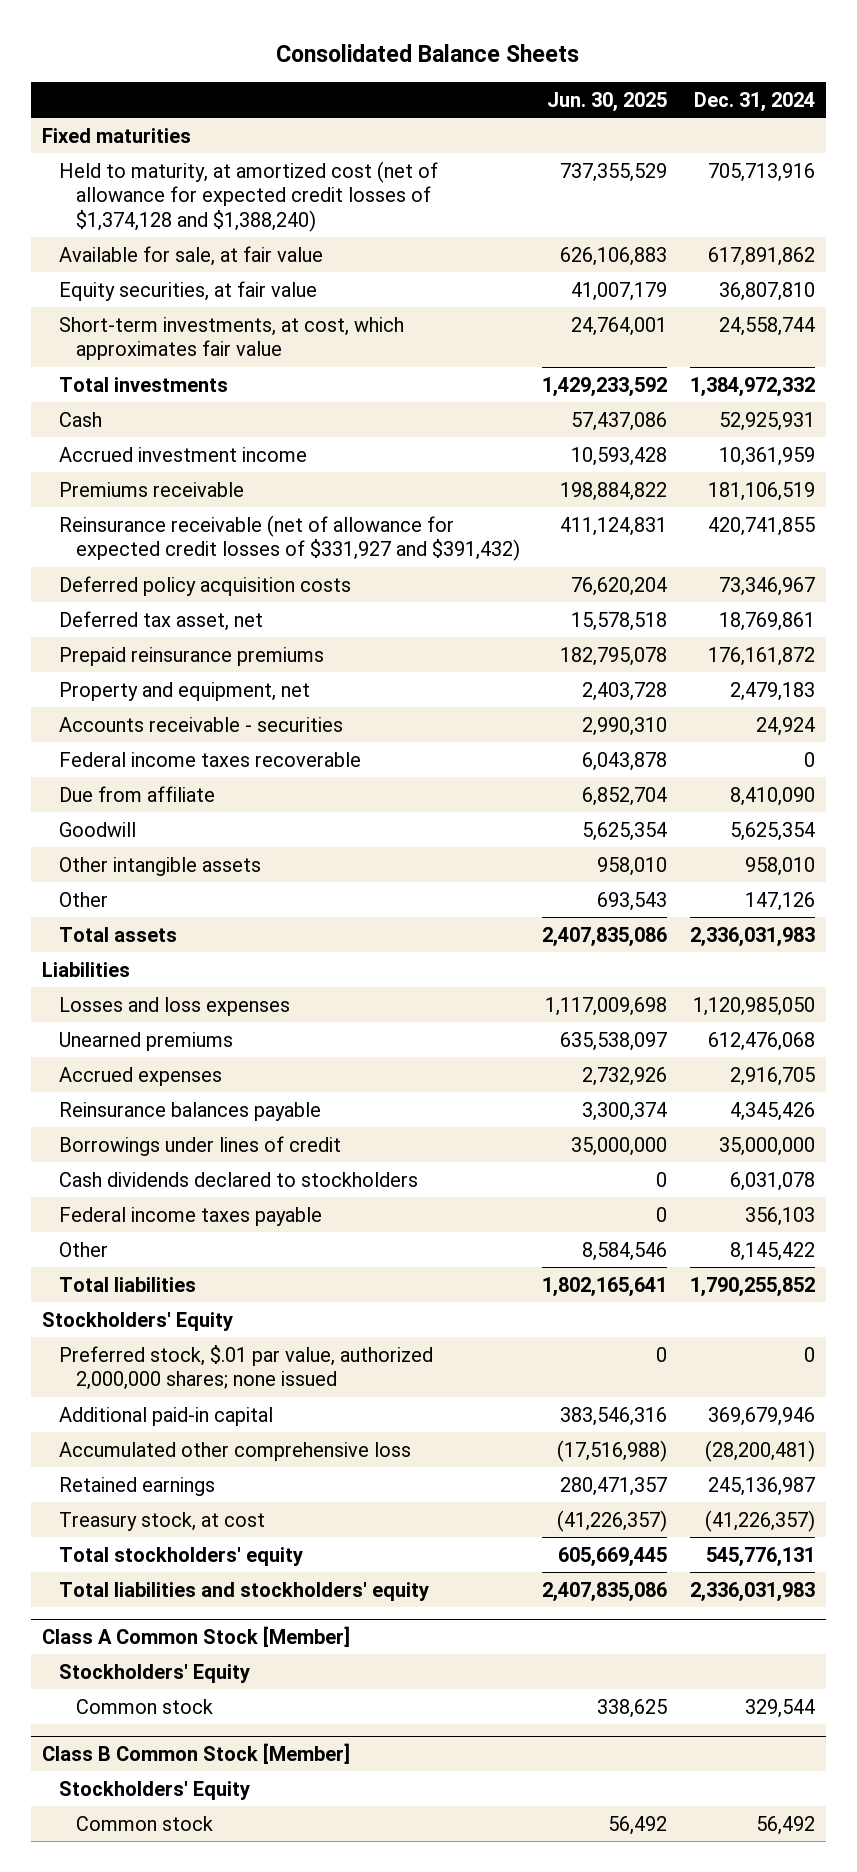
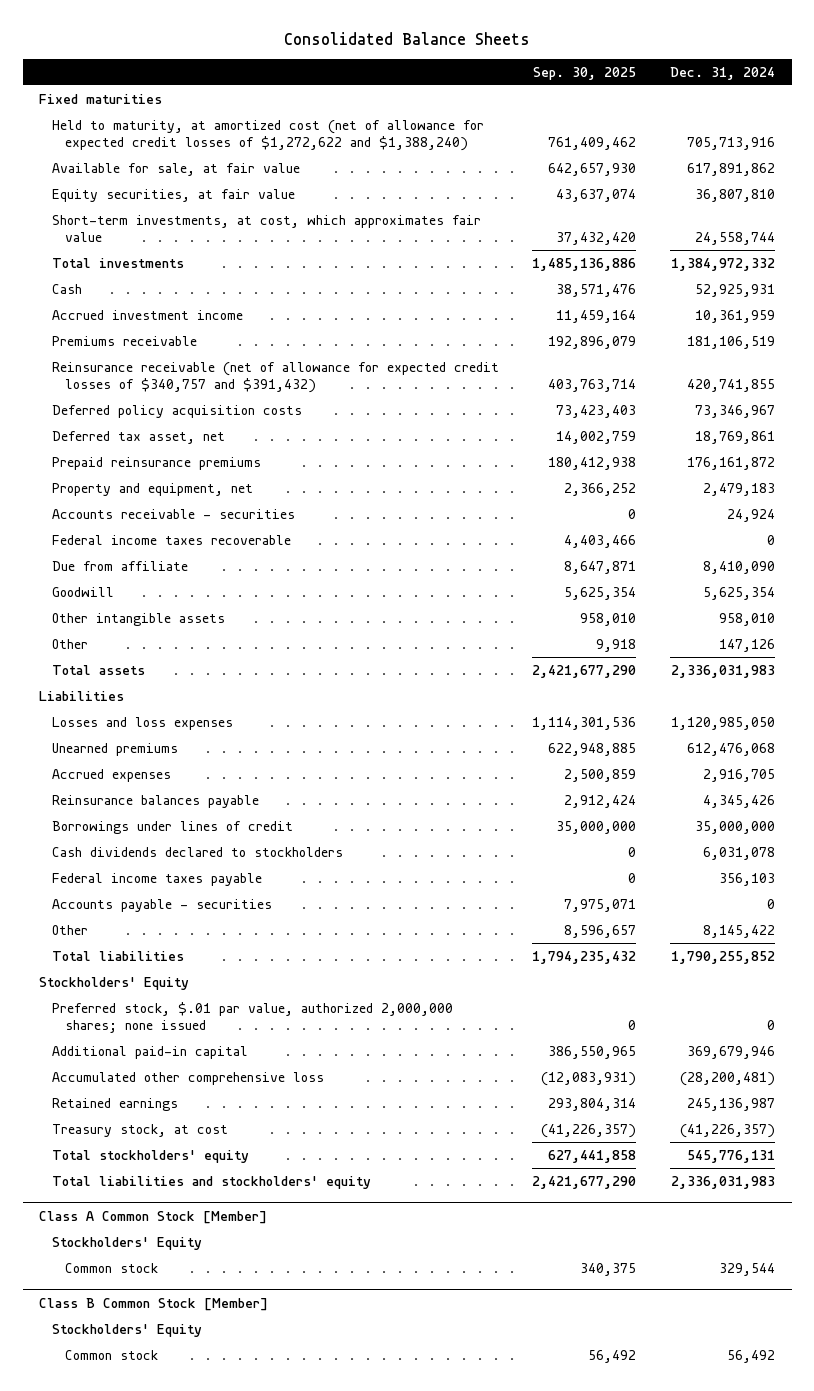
- | Jun. 30, 2025 | Dec. 31, 2024
+ | Sep. 30, 2025 | Dec. 31, 2024
- Held to maturity, at amortized cost (net of allowance for expected credit losses of $1,374,128 and $1,388,240) | 737,355,529 | 705,713,916
+ Held to maturity, at amortized cost (net of allowance for expected credit losses of $1,272,622 and $1,388,240) | 761,409,462 | 705,713,916
- Reinsurance receivable (net of allowance for expected credit losses of $331,927 and $391,432) | 411,124,831 | 420,741,855
+ Reinsurance receivable (net of allowance for expected credit losses of $340,757 and $391,432) | 403,763,714 | 420,741,855
+ Accounts payable - securities | 7,975,071 | 0

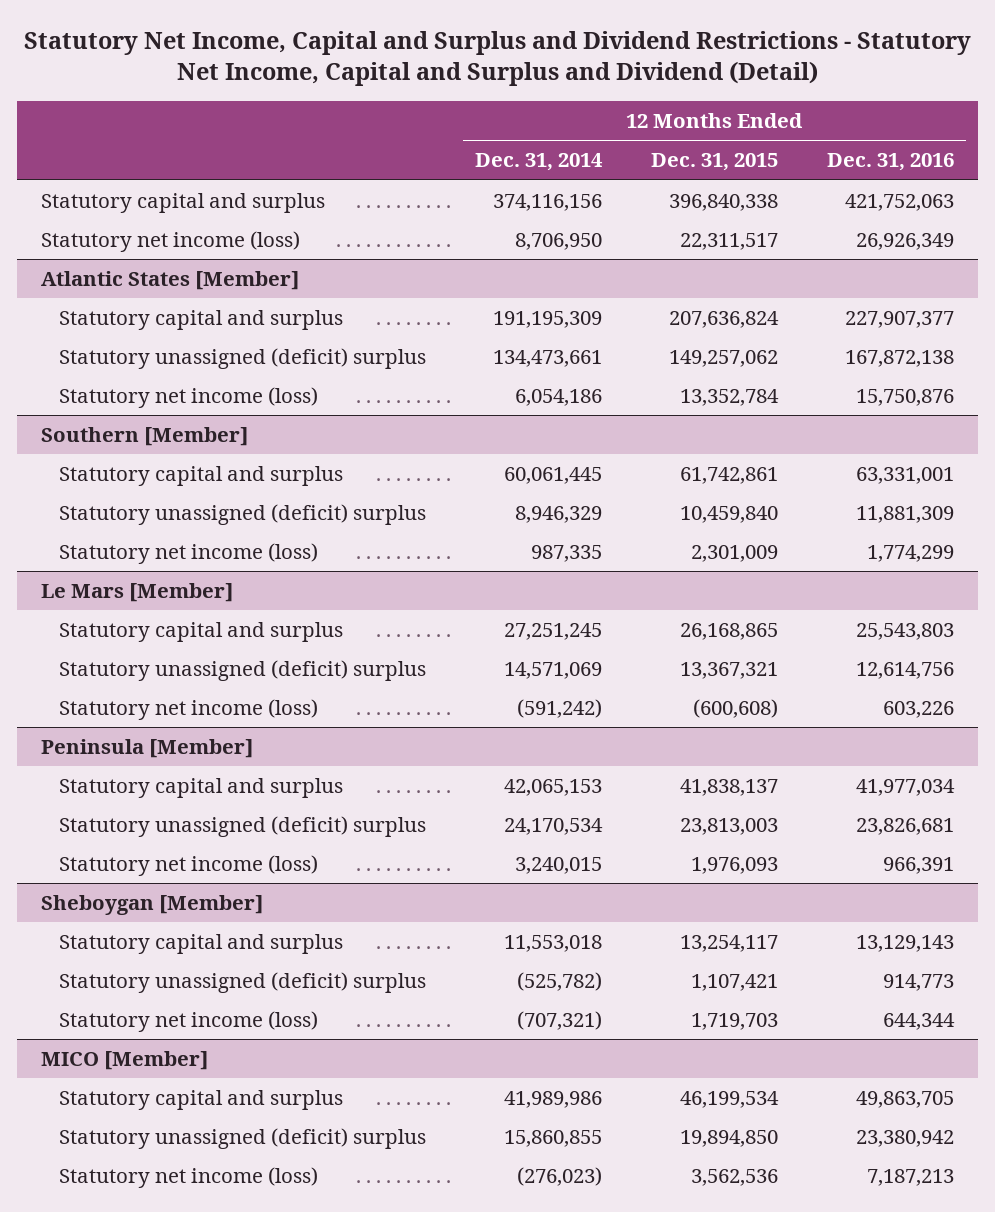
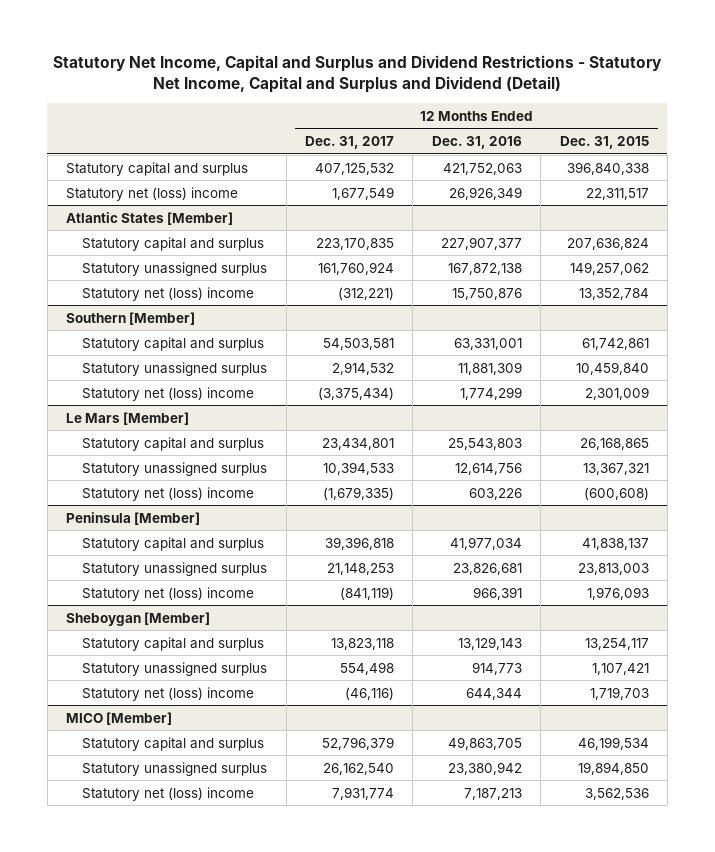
- | 12 Months Ended Dec. 31, 2014 | 12 Months Ended Dec. 31, 2015 | 12 Months Ended Dec. 31, 2016
+ | 12 Months Ended Dec. 31, 2017 | 12 Months Ended Dec. 31, 2016 | 12 Months Ended Dec. 31, 2015
- Statutory net income (loss) | 8,706,950 | 22,311,517 | 26,926,349
+ Statutory net (loss) income | 1,677,549 | 26,926,349 | 22,311,517
@ Atlantic States [Member]
- Statutory unassigned (deficit) surplus | 134,473,661 | 149,257,062 | 167,872,138
- Statutory net income (loss) | 6,054,186 | 13,352,784 | 15,750,876
+ Statutory unassigned surplus | 161,760,924 | 167,872,138 | 149,257,062
+ Statutory net (loss) income | (312,221) | 15,750,876 | 13,352,784
@ Southern [Member]
- Statutory unassigned (deficit) surplus | 8,946,329 | 10,459,840 | 11,881,309
- Statutory net income (loss) | 987,335 | 2,301,009 | 1,774,299
+ Statutory unassigned surplus | 2,914,532 | 11,881,309 | 10,459,840
+ Statutory net (loss) income | (3,375,434) | 1,774,299 | 2,301,009
@ Le Mars [Member]
- Statutory unassigned (deficit) surplus | 14,571,069 | 13,367,321 | 12,614,756
- Statutory net income (loss) | (591,242) | (600,608) | 603,226
+ Statutory unassigned surplus | 10,394,533 | 12,614,756 | 13,367,321
+ Statutory net (loss) income | (1,679,335) | 603,226 | (600,608)
@ Peninsula [Member]
- Statutory unassigned (deficit) surplus | 24,170,534 | 23,813,003 | 23,826,681
- Statutory net income (loss) | 3,240,015 | 1,976,093 | 966,391
+ Statutory unassigned surplus | 21,148,253 | 23,826,681 | 23,813,003
+ Statutory net (loss) income | (841,119) | 966,391 | 1,976,093
@ Sheboygan [Member]
- Statutory unassigned (deficit) surplus | (525,782) | 1,107,421 | 914,773
- Statutory net income (loss) | (707,321) | 1,719,703 | 644,344
+ Statutory unassigned surplus | 554,498 | 914,773 | 1,107,421
+ Statutory net (loss) income | (46,116) | 644,344 | 1,719,703
@ MICO [Member]
- Statutory unassigned (deficit) surplus | 15,860,855 | 19,894,850 | 23,380,942
- Statutory net income (loss) | (276,023) | 3,562,536 | 7,187,213
+ Statutory unassigned surplus | 26,162,540 | 23,380,942 | 19,894,850
+ Statutory net (loss) income | 7,931,774 | 7,187,213 | 3,562,536

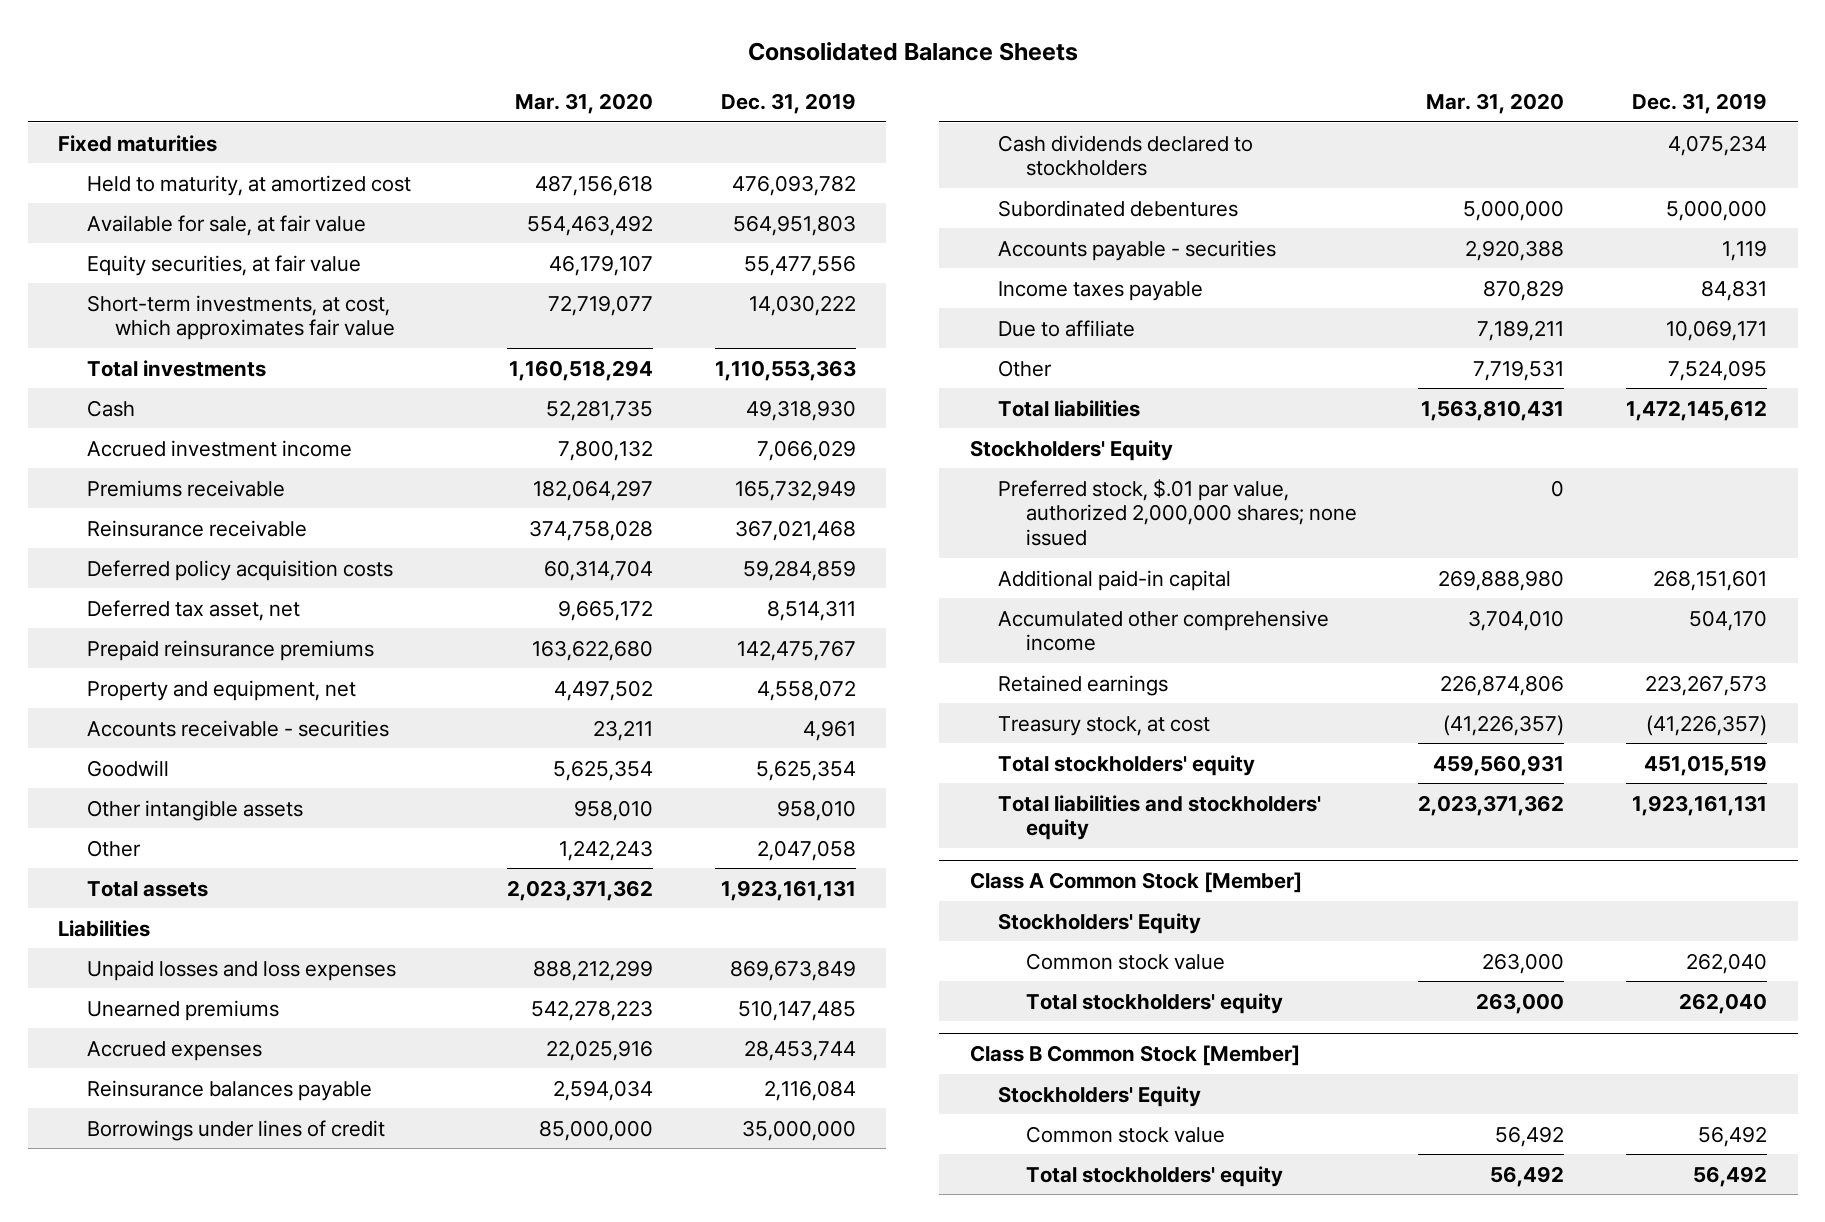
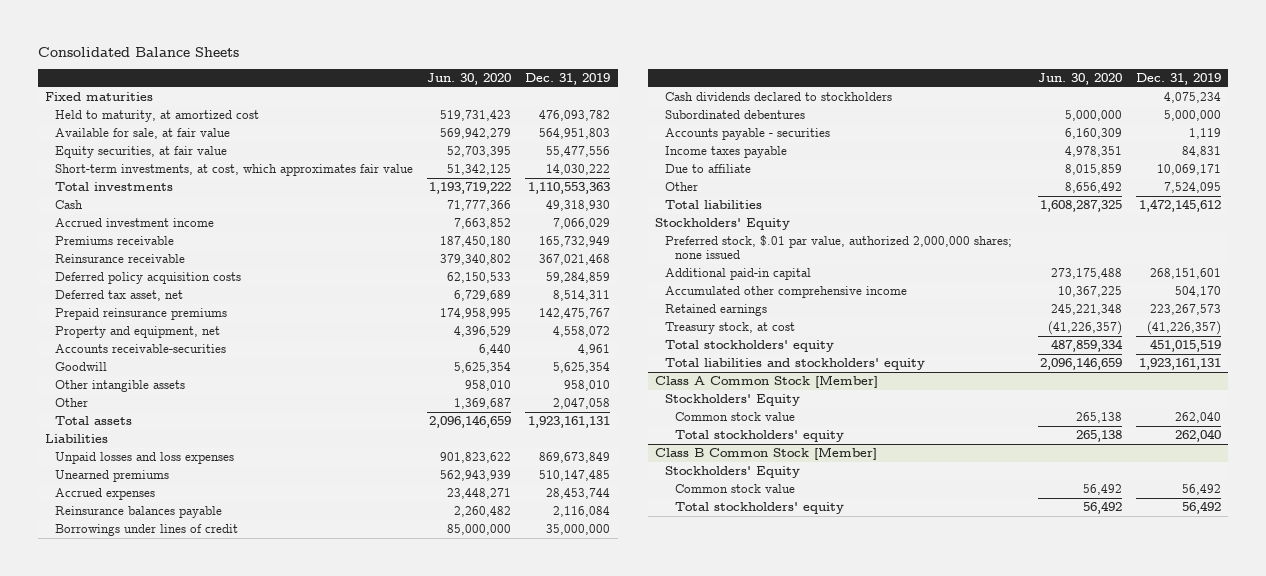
- | Mar. 31, 2020 | Dec. 31, 2019
+ | Jun. 30, 2020 | Dec. 31, 2019
- Accounts receivable - securities | 23,211 | 4,961
+ Accounts receivable-securities | 6,440 | 4,961

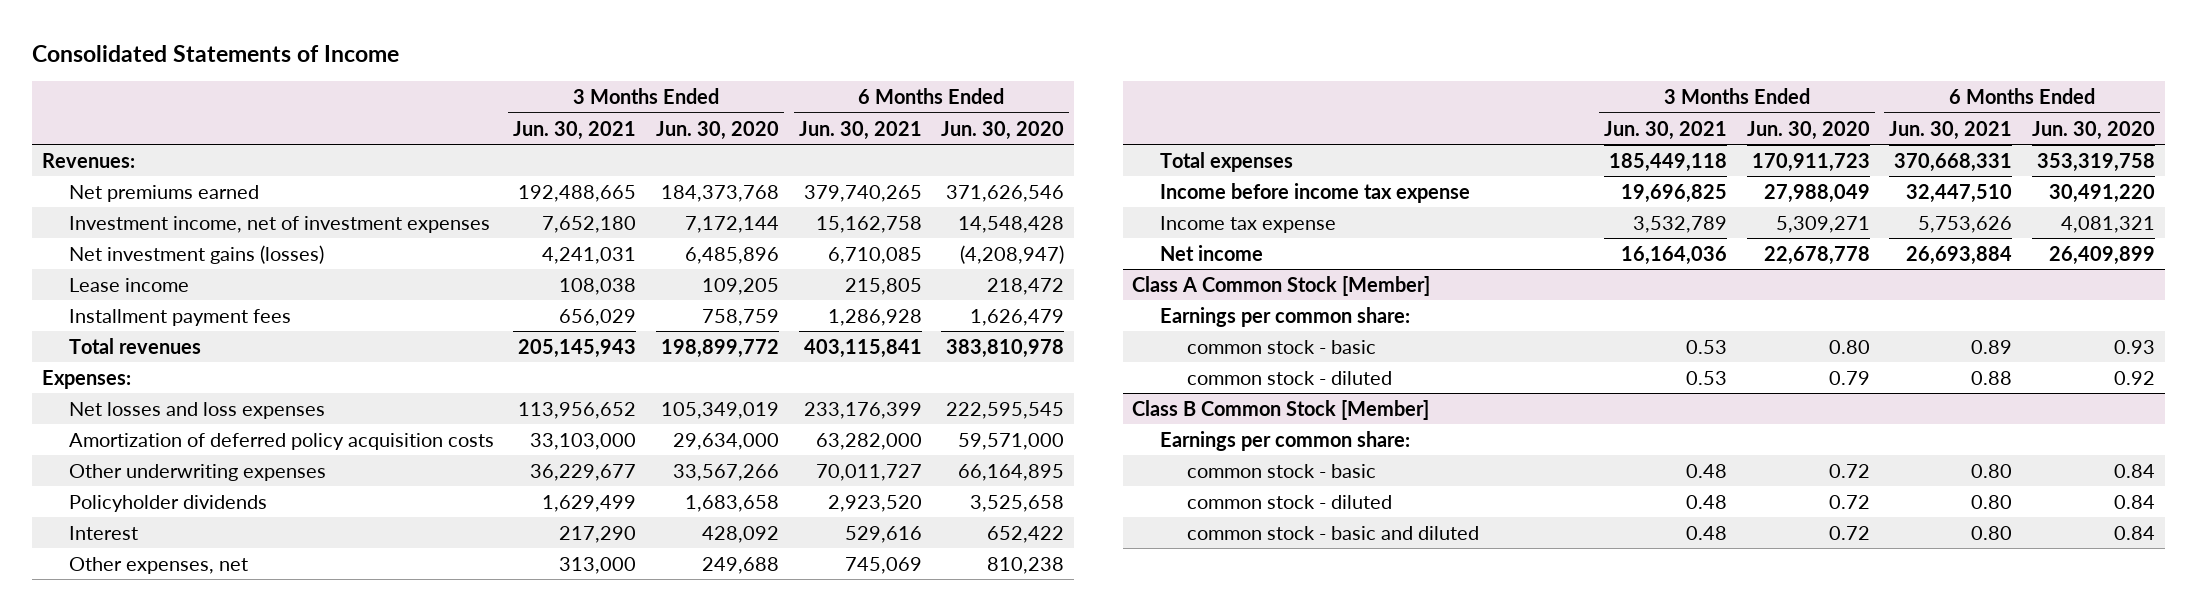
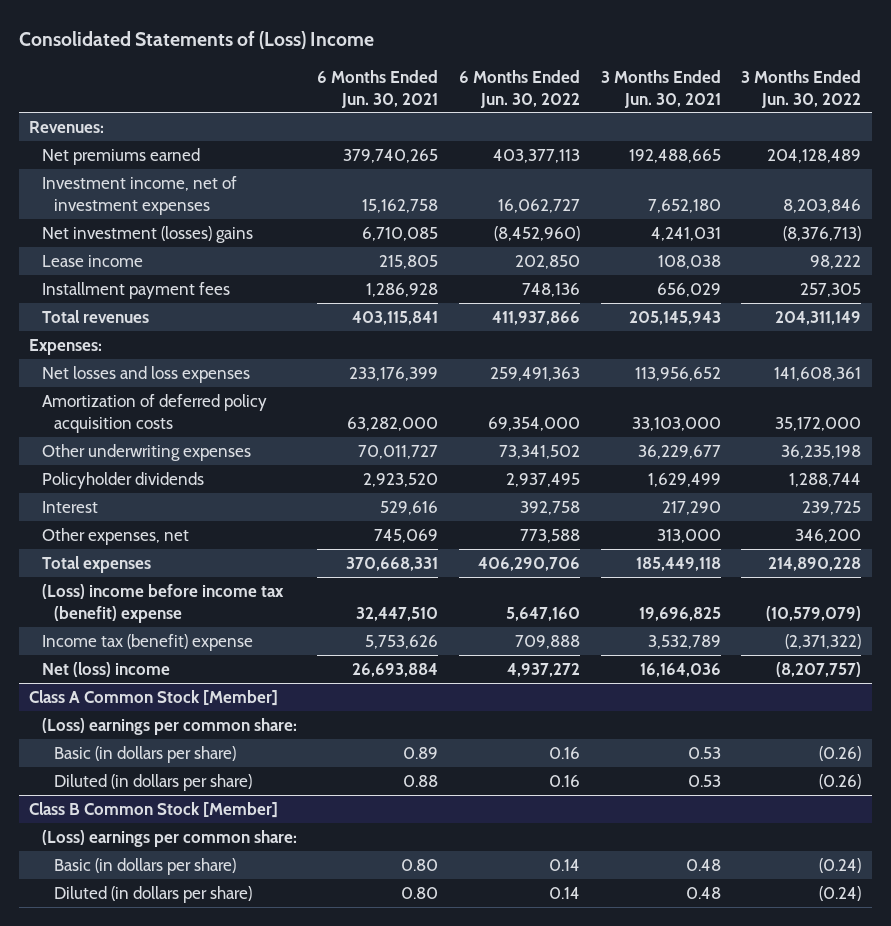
- Consolidated Statements of Income
+ Consolidated Statements of (Loss) Income
- | 3 Months Ended Jun. 30, 2021 | 3 Months Ended Jun. 30, 2020 | 6 Months Ended Jun. 30, 2021 | 6 Months Ended Jun. 30, 2020
+ | 6 Months Ended Jun. 30, 2021 | 6 Months Ended Jun. 30, 2022 | 3 Months Ended Jun. 30, 2021 | 3 Months Ended Jun. 30, 2022
- Net investment gains (losses) | 4,241,031 | 6,485,896 | 6,710,085 | (4,208,947)
+ Net investment (losses) gains | 6,710,085 | (8,452,960) | 4,241,031 | (8,376,713)
- Income before income tax expense | 19,696,825 | 27,988,049 | 32,447,510 | 30,491,220
- Income tax expense | 3,532,789 | 5,309,271 | 5,753,626 | 4,081,321
- Net income | 16,164,036 | 22,678,778 | 26,693,884 | 26,409,899
+ (Loss) income before income tax (benefit) expense | 32,447,510 | 5,647,160 | 19,696,825 | (10,579,079)
+ Income tax (benefit) expense | 5,753,626 | 709,888 | 3,532,789 | (2,371,322)
+ Net (loss) income | 26,693,884 | 4,937,272 | 16,164,036 | (8,207,757)
@ Class A Common Stock [Member]
- Earnings per common share:
- common stock - basic | 0.53 | 0.80 | 0.89 | 0.93
- common stock - diluted | 0.53 | 0.79 | 0.88 | 0.92
+ (Loss) earnings per common share:
+ Basic (in dollars per share) | 0.89 | 0.16 | 0.53 | (0.26)
+ Diluted (in dollars per share) | 0.88 | 0.16 | 0.53 | (0.26)
@ Class B Common Stock [Member]
- Earnings per common share:
- common stock - basic | 0.48 | 0.72 | 0.80 | 0.84
- common stock - diluted | 0.48 | 0.72 | 0.80 | 0.84
- common stock - basic and diluted | 0.48 | 0.72 | 0.80 | 0.84
+ (Loss) earnings per common share:
+ Basic (in dollars per share) | 0.80 | 0.14 | 0.48 | (0.24)
+ Diluted (in dollars per share) | 0.80 | 0.14 | 0.48 | (0.24)

